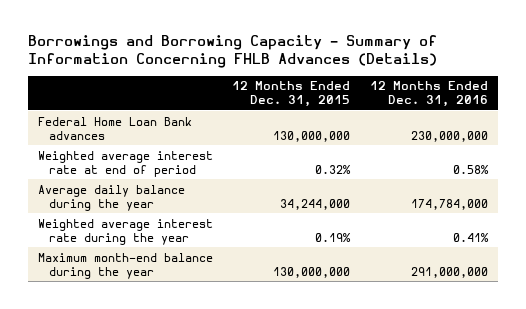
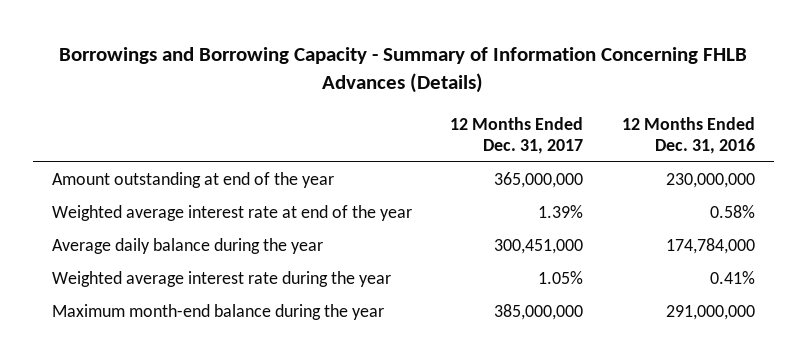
- | 12 Months Ended Dec. 31, 2015 | 12 Months Ended Dec. 31, 2016
+ | 12 Months Ended Dec. 31, 2017 | 12 Months Ended Dec. 31, 2016
- Federal Home Loan Bank advances | 130,000,000 | 230,000,000
- Weighted average interest rate at end of period | 0.32% | 0.58%
+ Amount outstanding at end of the year | 365,000,000 | 230,000,000
+ Weighted average interest rate at end of the year | 1.39% | 0.58%

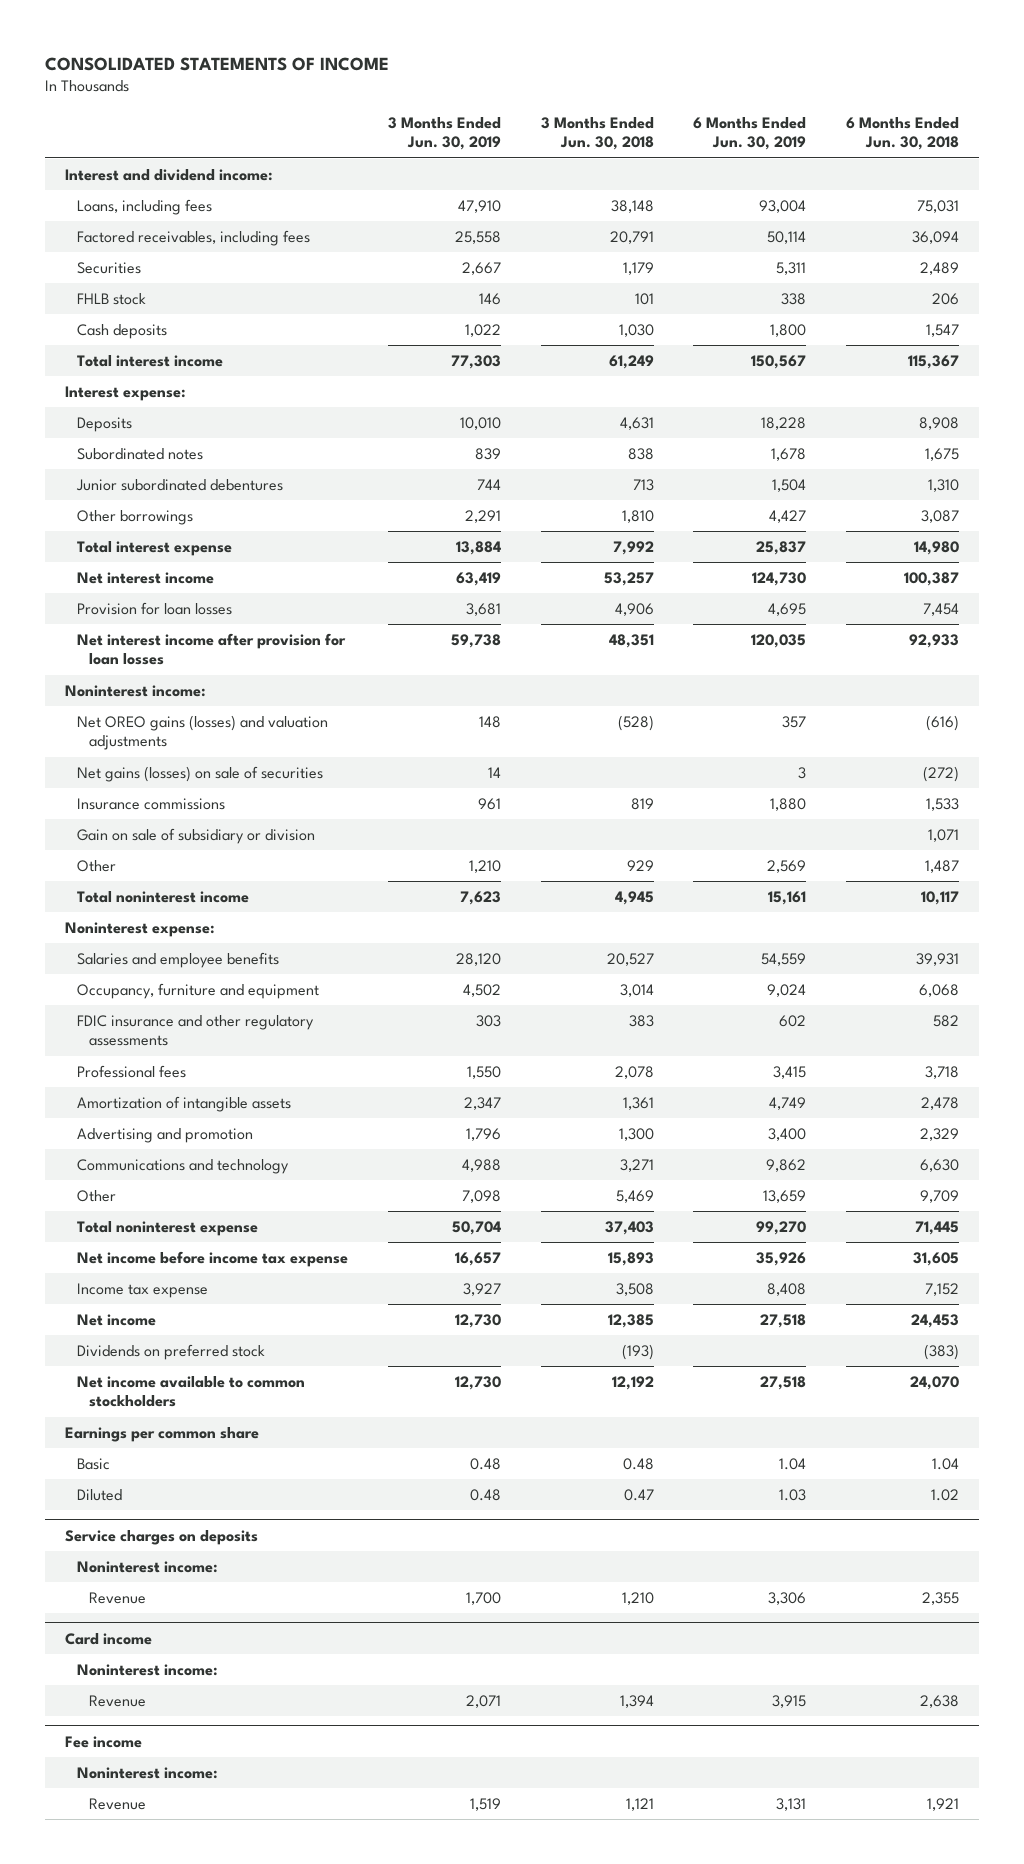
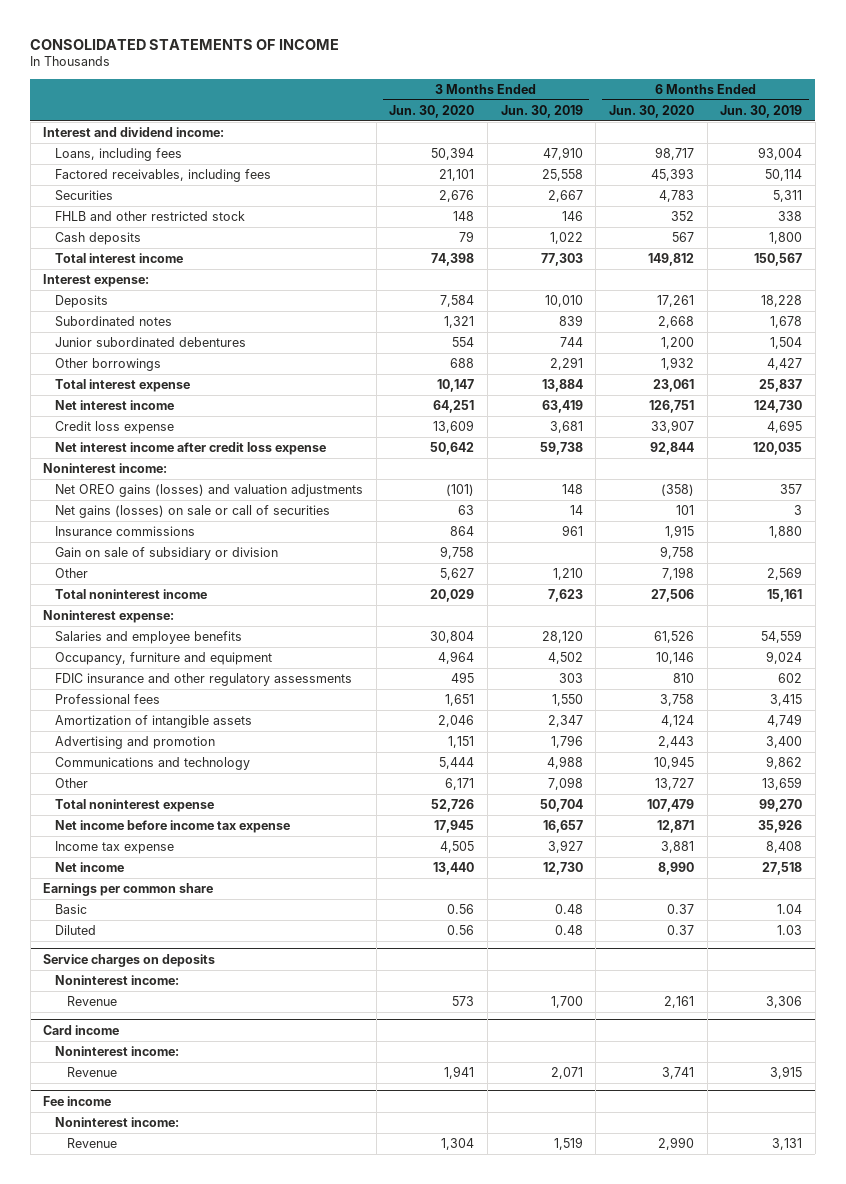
- | 3 Months Ended Jun. 30, 2019 | 3 Months Ended Jun. 30, 2018 | 6 Months Ended Jun. 30, 2019 | 6 Months Ended Jun. 30, 2018
+ | 3 Months Ended Jun. 30, 2020 | 3 Months Ended Jun. 30, 2019 | 6 Months Ended Jun. 30, 2020 | 6 Months Ended Jun. 30, 2019
- FHLB stock | 146 | 101 | 338 | 206
+ FHLB and other restricted stock | 148 | 146 | 352 | 338
- Provision for loan losses | 3,681 | 4,906 | 4,695 | 7,454
- Net interest income after provision for loan losses | 59,738 | 48,351 | 120,035 | 92,933
+ Credit loss expense | 13,609 | 3,681 | 33,907 | 4,695
+ Net interest income after credit loss expense | 50,642 | 59,738 | 92,844 | 120,035
- Net gains (losses) on sale of securities | 14 | | 3 | (272)
+ Net gains (losses) on sale or call of securities | 63 | 14 | 101 | 3
- Dividends on preferred stock | | (193) | | (383)
- Net income available to common stockholders | 12,730 | 12,192 | 27,518 | 24,070

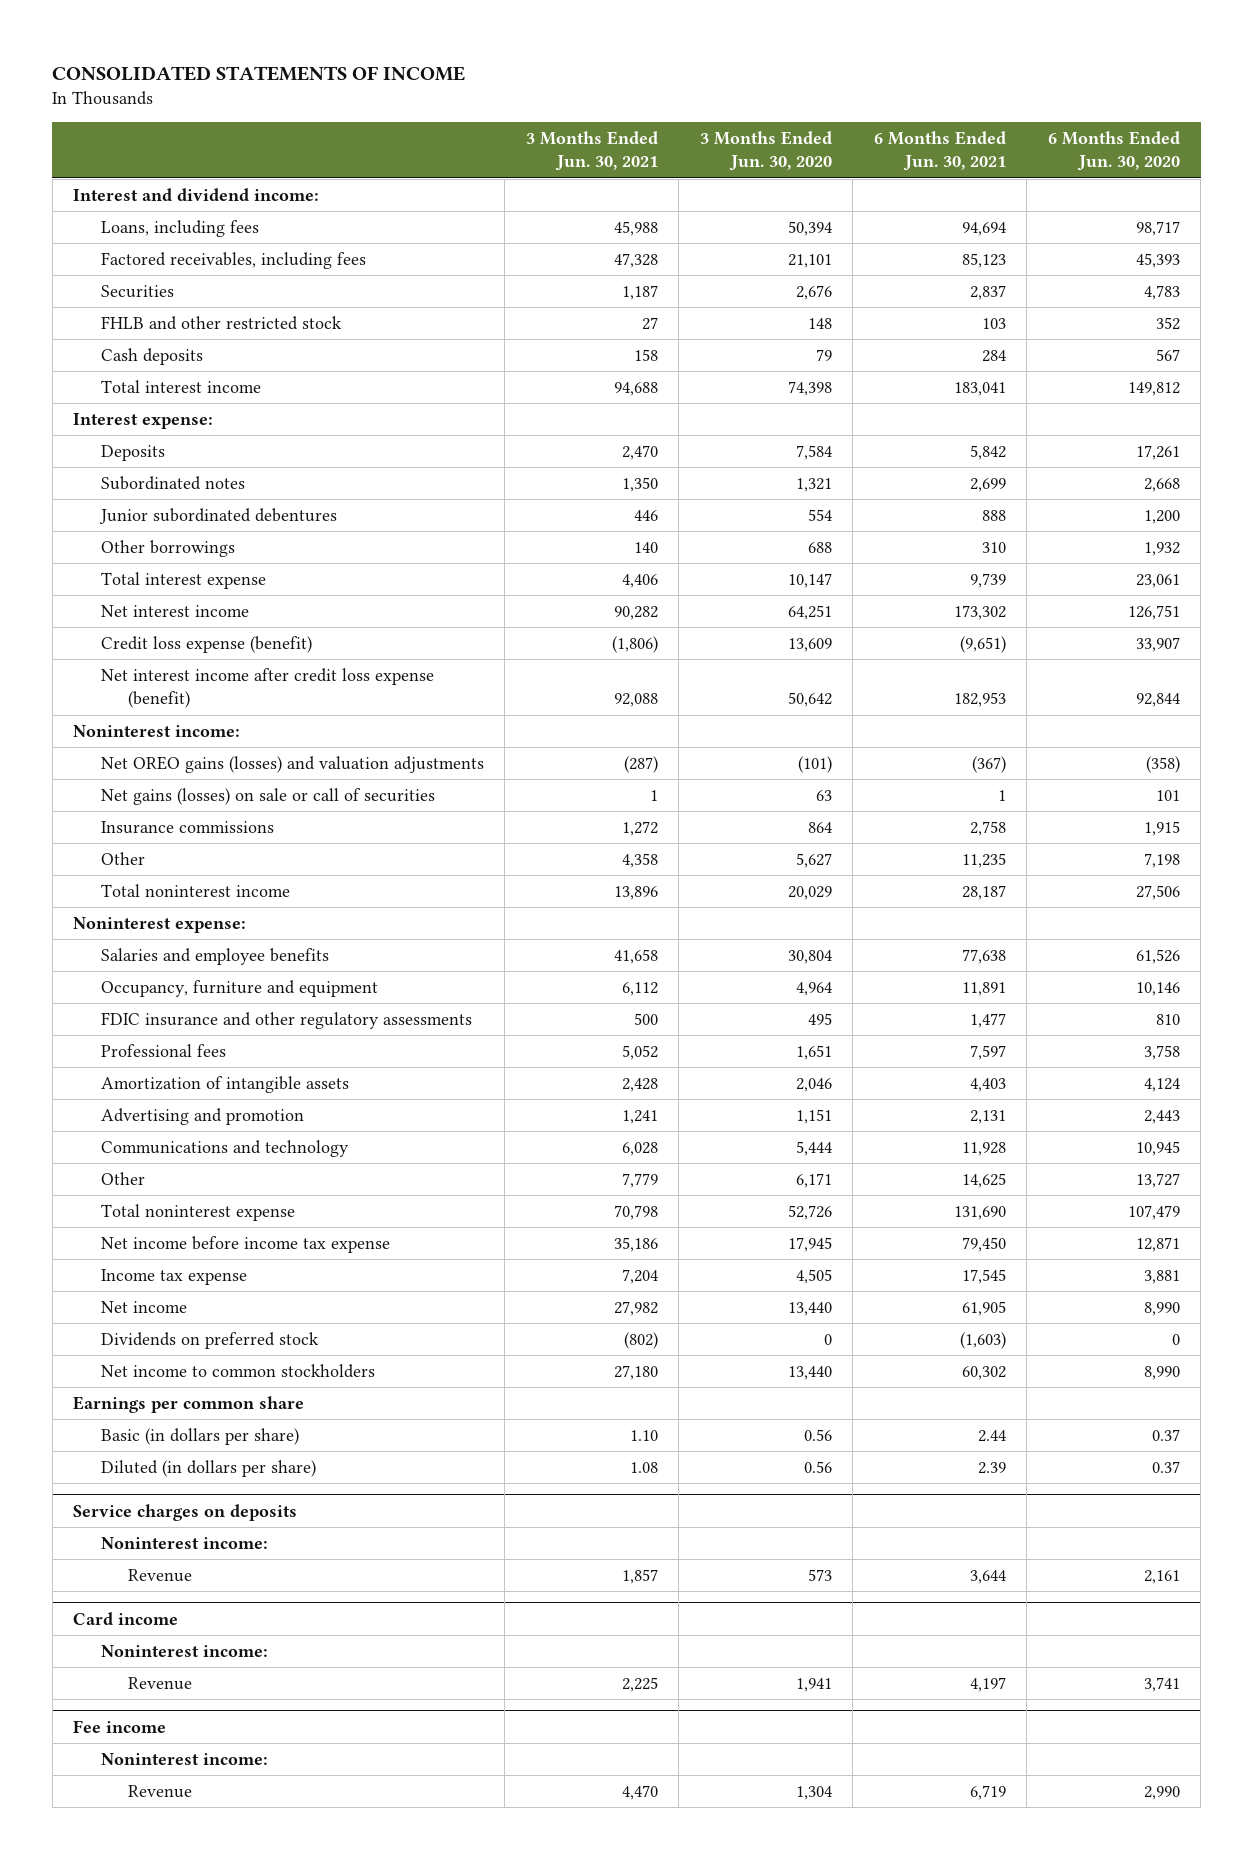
- | 3 Months Ended Jun. 30, 2020 | 3 Months Ended Jun. 30, 2019 | 6 Months Ended Jun. 30, 2020 | 6 Months Ended Jun. 30, 2019
+ | 3 Months Ended Jun. 30, 2021 | 3 Months Ended Jun. 30, 2020 | 6 Months Ended Jun. 30, 2021 | 6 Months Ended Jun. 30, 2020
- Credit loss expense | 13,609 | 3,681 | 33,907 | 4,695
- Net interest income after credit loss expense | 50,642 | 59,738 | 92,844 | 120,035
+ Credit loss expense (benefit) | (1,806) | 13,609 | (9,651) | 33,907
+ Net interest income after credit loss expense (benefit) | 92,088 | 50,642 | 182,953 | 92,844
- Gain on sale of subsidiary or division | 9,758 | | 9,758 |
+ Dividends on preferred stock | (802) | 0 | (1,603) | 0
+ Net income to common stockholders | 27,180 | 13,440 | 60,302 | 8,990
- Basic | 0.56 | 0.48 | 0.37 | 1.04
- Diluted | 0.56 | 0.48 | 0.37 | 1.03
+ Basic (in dollars per share) | 1.10 | 0.56 | 2.44 | 0.37
+ Diluted (in dollars per share) | 1.08 | 0.56 | 2.39 | 0.37

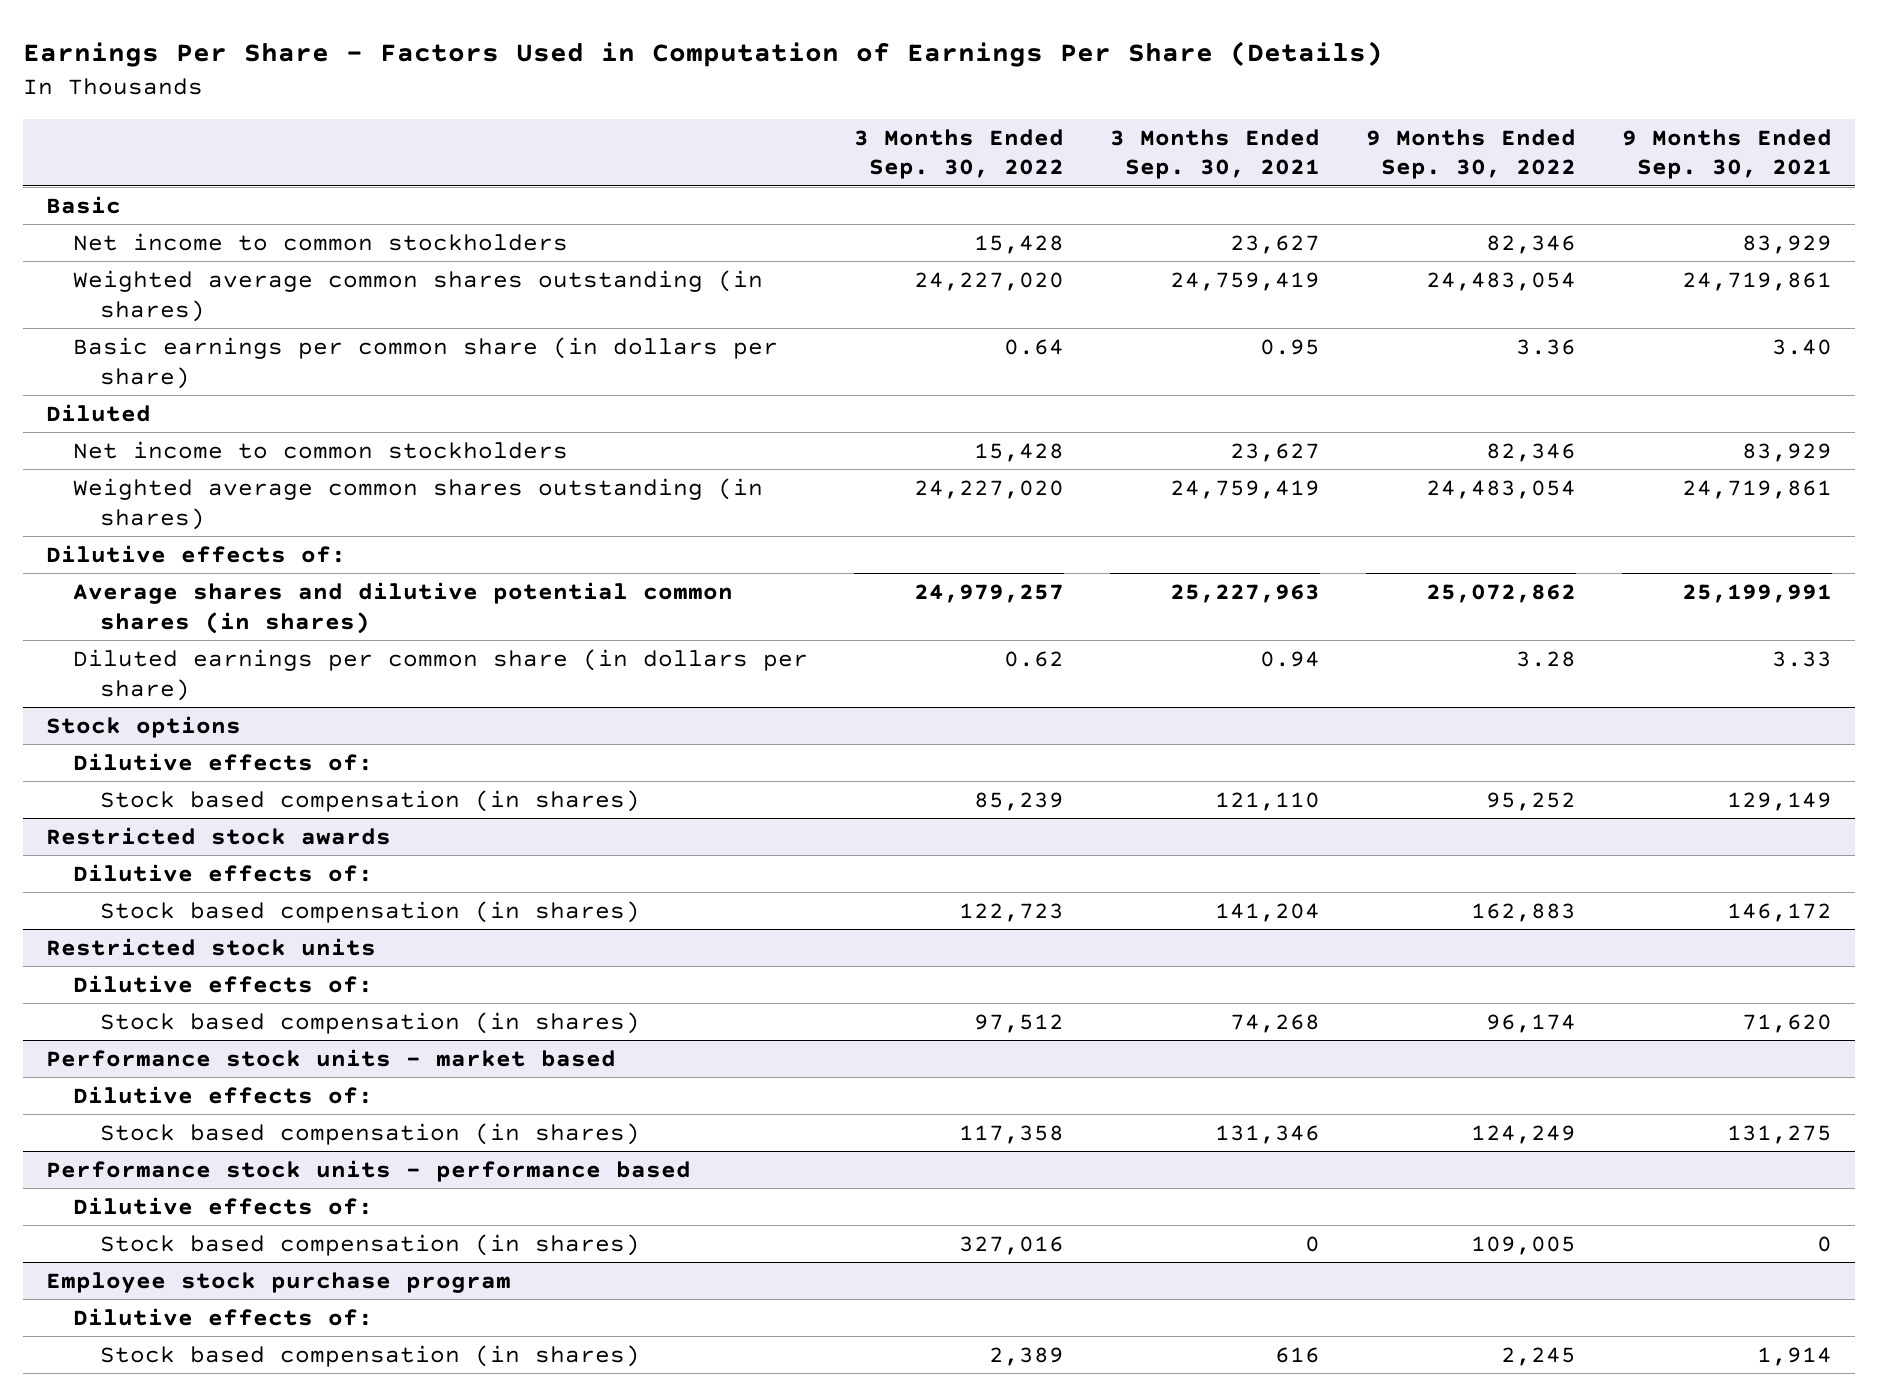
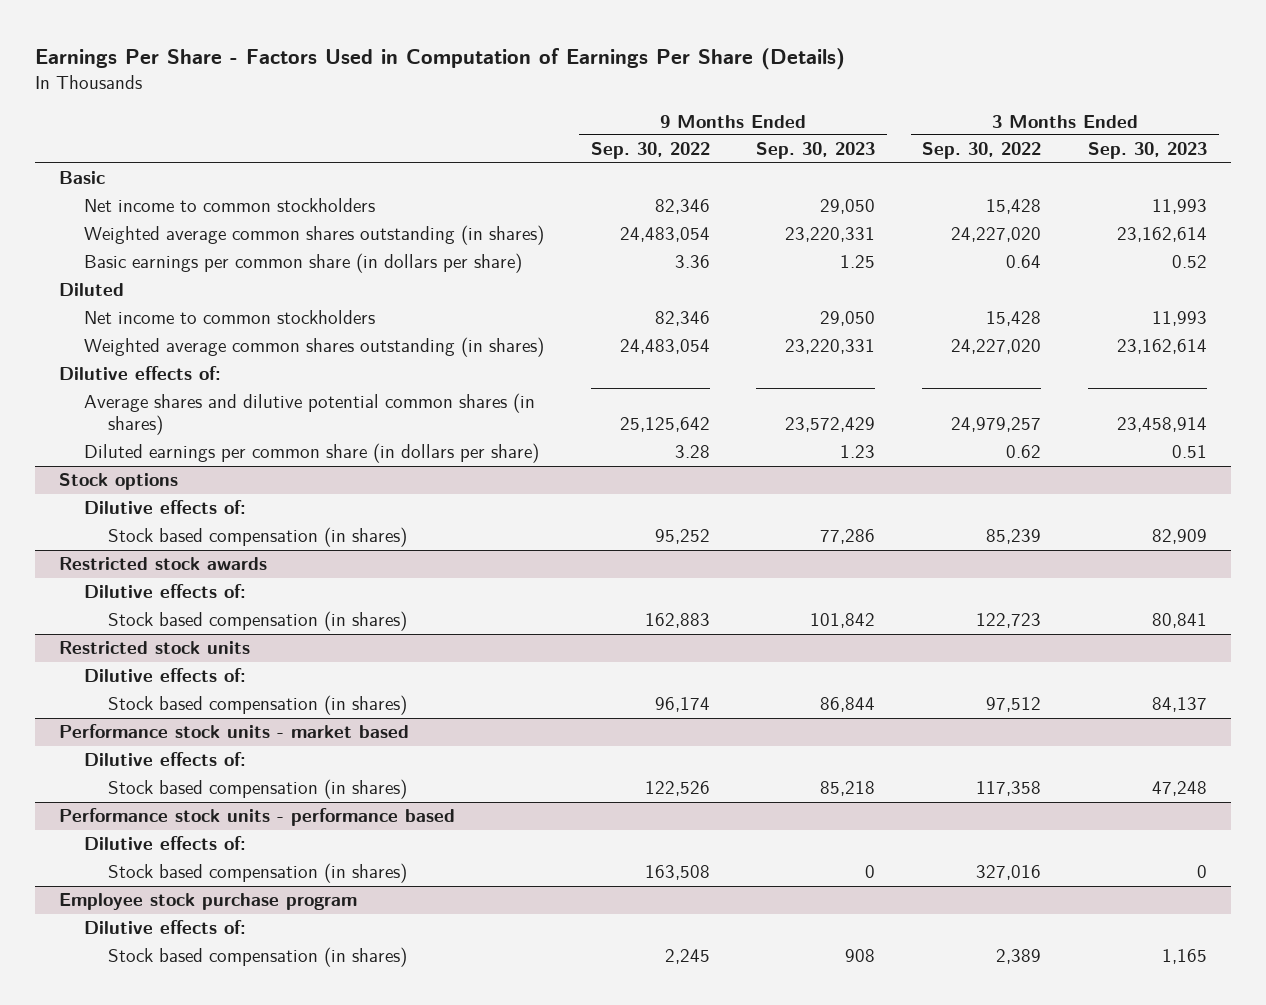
- | 3 Months Ended Sep. 30, 2022 | 3 Months Ended Sep. 30, 2021 | 9 Months Ended Sep. 30, 2022 | 9 Months Ended Sep. 30, 2021
+ | 9 Months Ended Sep. 30, 2022 | 9 Months Ended Sep. 30, 2023 | 3 Months Ended Sep. 30, 2022 | 3 Months Ended Sep. 30, 2023
- Average shares and dilutive potential common shares (in shares) | 24,979,257 | 25,227,963 | 25,072,862 | 25,199,991
+ Average shares and dilutive potential common shares (in shares) | 25,125,642 | 23,572,429 | 24,979,257 | 23,458,914
@ Performance stock units - market based
- Stock based compensation (in shares) | 117,358 | 131,346 | 124,249 | 131,275
+ Stock based compensation (in shares) | 122,526 | 85,218 | 117,358 | 47,248
@ Performance stock units - performance based
- Stock based compensation (in shares) | 327,016 | 0 | 109,005 | 0
+ Stock based compensation (in shares) | 163,508 | 0 | 327,016 | 0

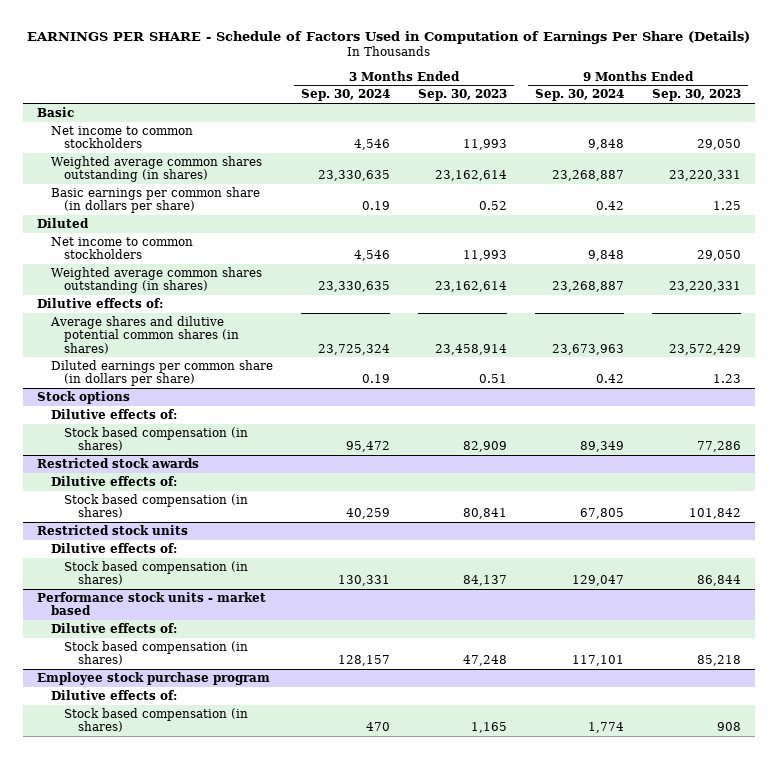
- Earnings Per Share - Factors Used in Computation of Earnings Per Share (Details)
+ EARNINGS PER SHARE - Schedule of Factors Used in Computation of Earnings Per Share (Details)
- | 9 Months Ended Sep. 30, 2022 | 9 Months Ended Sep. 30, 2023 | 3 Months Ended Sep. 30, 2022 | 3 Months Ended Sep. 30, 2023
+ | 3 Months Ended Sep. 30, 2024 | 3 Months Ended Sep. 30, 2023 | 9 Months Ended Sep. 30, 2024 | 9 Months Ended Sep. 30, 2023
- Performance stock units - performance based
- Dilutive effects of:
- Stock based compensation (in shares) | 163,508 | 0 | 327,016 | 0

